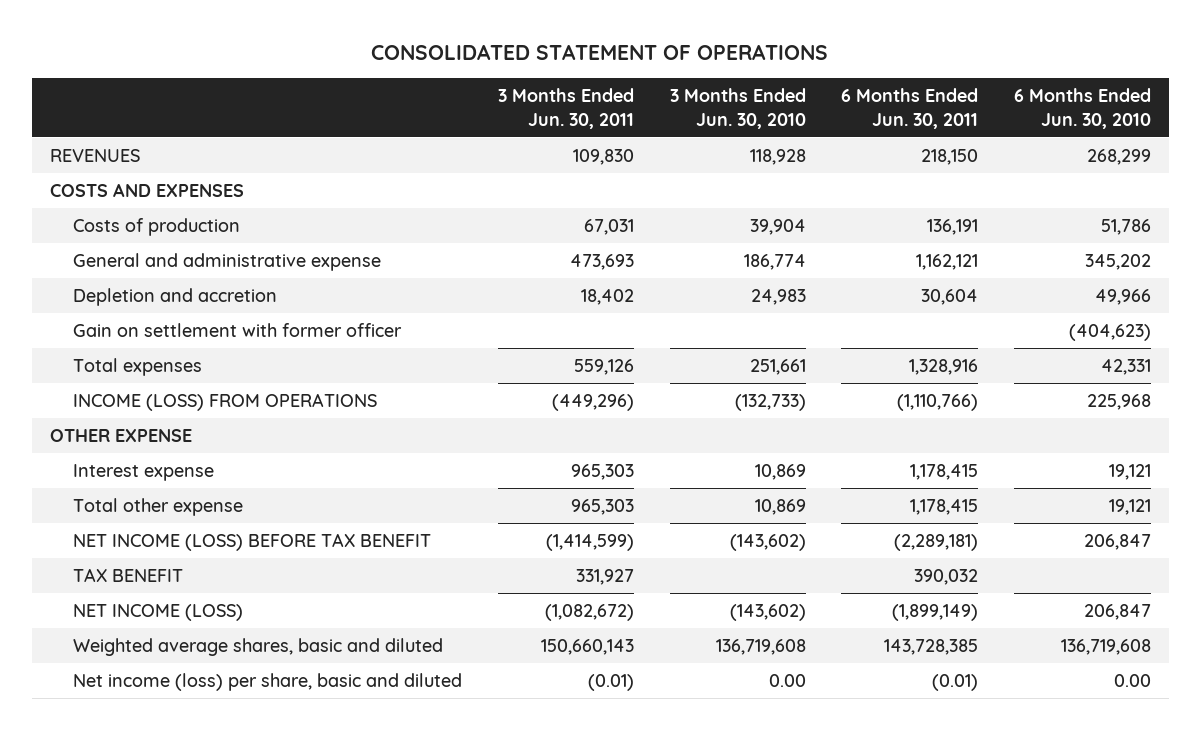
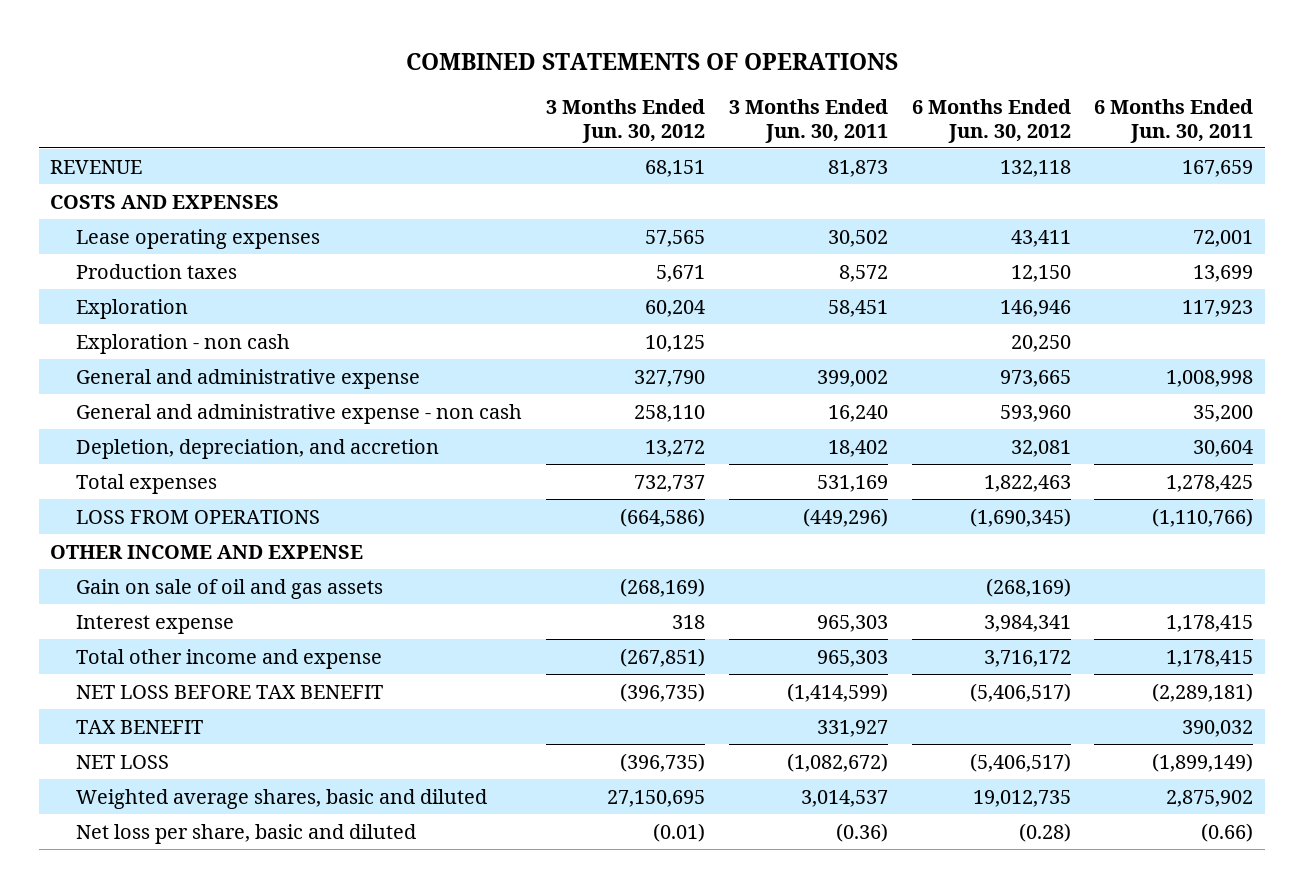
- CONSOLIDATED STATEMENT OF OPERATIONS
+ COMBINED STATEMENTS OF OPERATIONS
- | 3 Months Ended Jun. 30, 2011 | 3 Months Ended Jun. 30, 2010 | 6 Months Ended Jun. 30, 2011 | 6 Months Ended Jun. 30, 2010
+ | 3 Months Ended Jun. 30, 2012 | 3 Months Ended Jun. 30, 2011 | 6 Months Ended Jun. 30, 2012 | 6 Months Ended Jun. 30, 2011
- REVENUES | 109,830 | 118,928 | 218,150 | 268,299
+ REVENUE | 68,151 | 81,873 | 132,118 | 167,659
- Costs of production | 67,031 | 39,904 | 136,191 | 51,786
- General and administrative expense | 473,693 | 186,774 | 1,162,121 | 345,202
- Depletion and accretion | 18,402 | 24,983 | 30,604 | 49,966
- Gain on settlement with former officer | | | | (404,623)
- Total expenses | 559,126 | 251,661 | 1,328,916 | 42,331
- INCOME (LOSS) FROM OPERATIONS | (449,296) | (132,733) | (1,110,766) | 225,968
- OTHER EXPENSE
+ Lease operating expenses | 57,565 | 30,502 | 43,411 | 72,001
+ Production taxes | 5,671 | 8,572 | 12,150 | 13,699
+ Exploration | 60,204 | 58,451 | 146,946 | 117,923
+ Exploration - non cash | 10,125 | | 20,250 |
+ General and administrative expense | 327,790 | 399,002 | 973,665 | 1,008,998
+ General and administrative expense - non cash | 258,110 | 16,240 | 593,960 | 35,200
+ Depletion, depreciation, and accretion | 13,272 | 18,402 | 32,081 | 30,604
+ Total expenses | 732,737 | 531,169 | 1,822,463 | 1,278,425
+ LOSS FROM OPERATIONS | (664,586) | (449,296) | (1,690,345) | (1,110,766)
+ OTHER INCOME AND EXPENSE
+ Gain on sale of oil and gas assets | (268,169) | | (268,169) |
- Total other expense | 965,303 | 10,869 | 1,178,415 | 19,121
- NET INCOME (LOSS) BEFORE TAX BENEFIT | (1,414,599) | (143,602) | (2,289,181) | 206,847
+ Total other income and expense | (267,851) | 965,303 | 3,716,172 | 1,178,415
+ NET LOSS BEFORE TAX BENEFIT | (396,735) | (1,414,599) | (5,406,517) | (2,289,181)
- NET INCOME (LOSS) | (1,082,672) | (143,602) | (1,899,149) | 206,847
- Weighted average shares, basic and diluted | 150,660,143 | 136,719,608 | 143,728,385 | 136,719,608
- Net income (loss) per share, basic and diluted | (0.01) | 0.00 | (0.01) | 0.00
+ NET LOSS | (396,735) | (1,082,672) | (5,406,517) | (1,899,149)
+ Weighted average shares, basic and diluted | 27,150,695 | 3,014,537 | 19,012,735 | 2,875,902
+ Net loss per share, basic and diluted | (0.01) | (0.36) | (0.28) | (0.66)

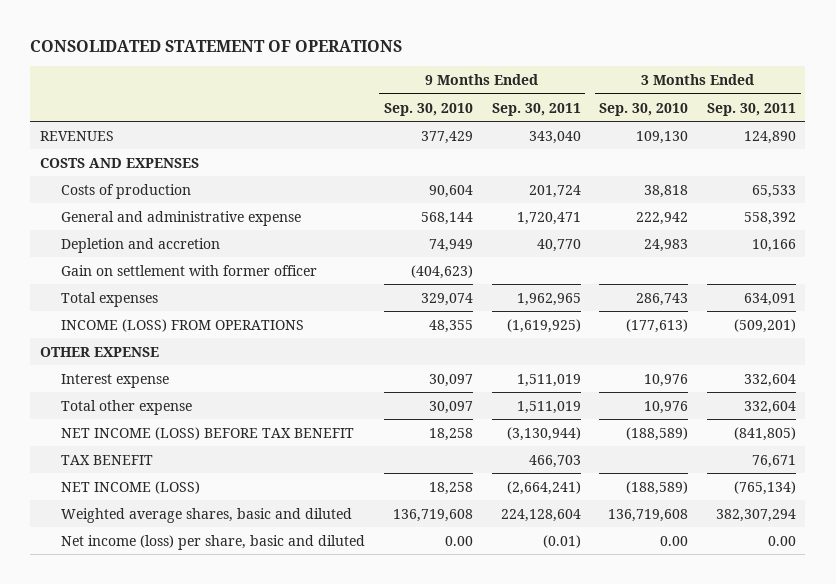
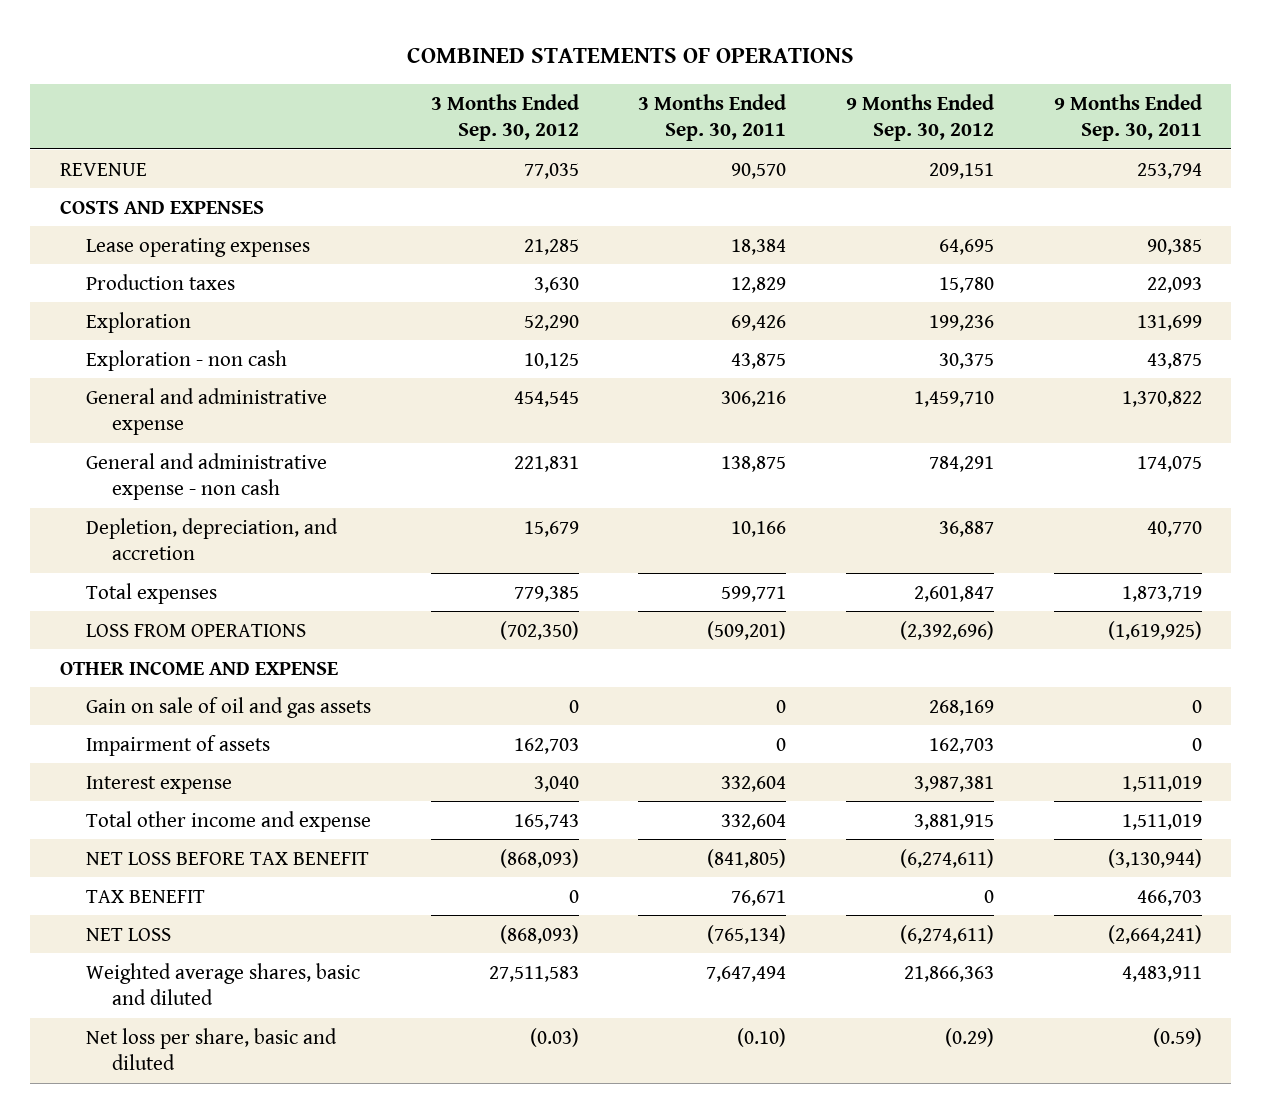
- CONSOLIDATED STATEMENT OF OPERATIONS
+ COMBINED STATEMENTS OF OPERATIONS
- | 9 Months Ended Sep. 30, 2010 | 9 Months Ended Sep. 30, 2011 | 3 Months Ended Sep. 30, 2010 | 3 Months Ended Sep. 30, 2011
+ | 3 Months Ended Sep. 30, 2012 | 3 Months Ended Sep. 30, 2011 | 9 Months Ended Sep. 30, 2012 | 9 Months Ended Sep. 30, 2011
- REVENUES | 377,429 | 343,040 | 109,130 | 124,890
+ REVENUE | 77,035 | 90,570 | 209,151 | 253,794
- Costs of production | 90,604 | 201,724 | 38,818 | 65,533
- General and administrative expense | 568,144 | 1,720,471 | 222,942 | 558,392
- Depletion and accretion | 74,949 | 40,770 | 24,983 | 10,166
- Gain on settlement with former officer | (404,623) | | |
- Total expenses | 329,074 | 1,962,965 | 286,743 | 634,091
- INCOME (LOSS) FROM OPERATIONS | 48,355 | (1,619,925) | (177,613) | (509,201)
- OTHER EXPENSE
+ Lease operating expenses | 21,285 | 18,384 | 64,695 | 90,385
+ Production taxes | 3,630 | 12,829 | 15,780 | 22,093
+ Exploration | 52,290 | 69,426 | 199,236 | 131,699
+ Exploration - non cash | 10,125 | 43,875 | 30,375 | 43,875
+ General and administrative expense | 454,545 | 306,216 | 1,459,710 | 1,370,822
+ General and administrative expense - non cash | 221,831 | 138,875 | 784,291 | 174,075
+ Depletion, depreciation, and accretion | 15,679 | 10,166 | 36,887 | 40,770
+ Total expenses | 779,385 | 599,771 | 2,601,847 | 1,873,719
+ LOSS FROM OPERATIONS | (702,350) | (509,201) | (2,392,696) | (1,619,925)
+ OTHER INCOME AND EXPENSE
+ Gain on sale of oil and gas assets | 0 | 0 | 268,169 | 0
+ Impairment of assets | 162,703 | 0 | 162,703 | 0
- Total other expense | 30,097 | 1,511,019 | 10,976 | 332,604
- NET INCOME (LOSS) BEFORE TAX BENEFIT | 18,258 | (3,130,944) | (188,589) | (841,805)
+ Total other income and expense | 165,743 | 332,604 | 3,881,915 | 1,511,019
+ NET LOSS BEFORE TAX BENEFIT | (868,093) | (841,805) | (6,274,611) | (3,130,944)
- NET INCOME (LOSS) | 18,258 | (2,664,241) | (188,589) | (765,134)
- Weighted average shares, basic and diluted | 136,719,608 | 224,128,604 | 136,719,608 | 382,307,294
- Net income (loss) per share, basic and diluted | 0.00 | (0.01) | 0.00 | 0.00
+ NET LOSS | (868,093) | (765,134) | (6,274,611) | (2,664,241)
+ Weighted average shares, basic and diluted | 27,511,583 | 7,647,494 | 21,866,363 | 4,483,911
+ Net loss per share, basic and diluted | (0.03) | (0.10) | (0.29) | (0.59)

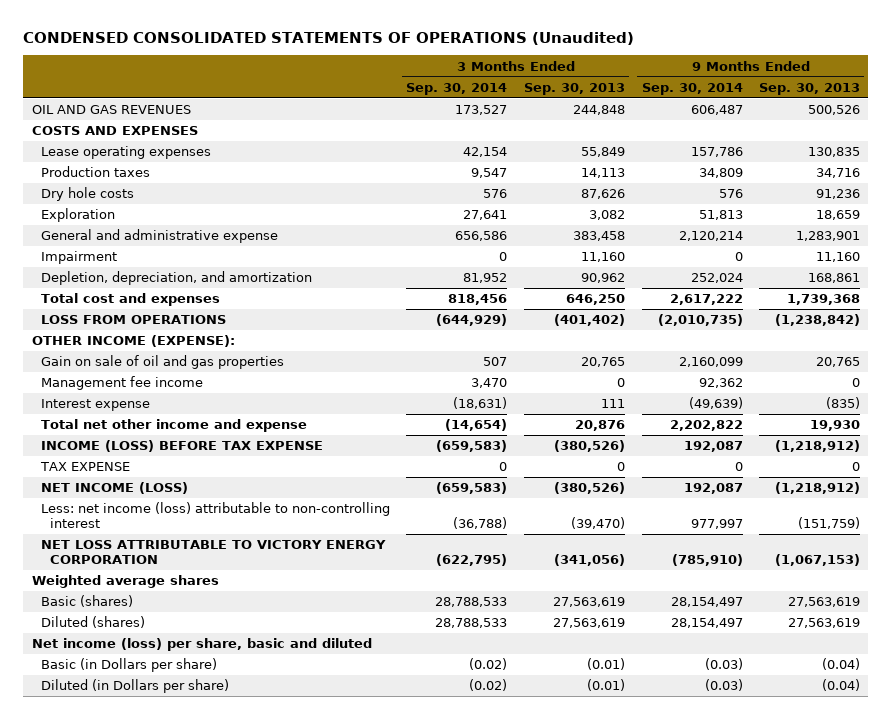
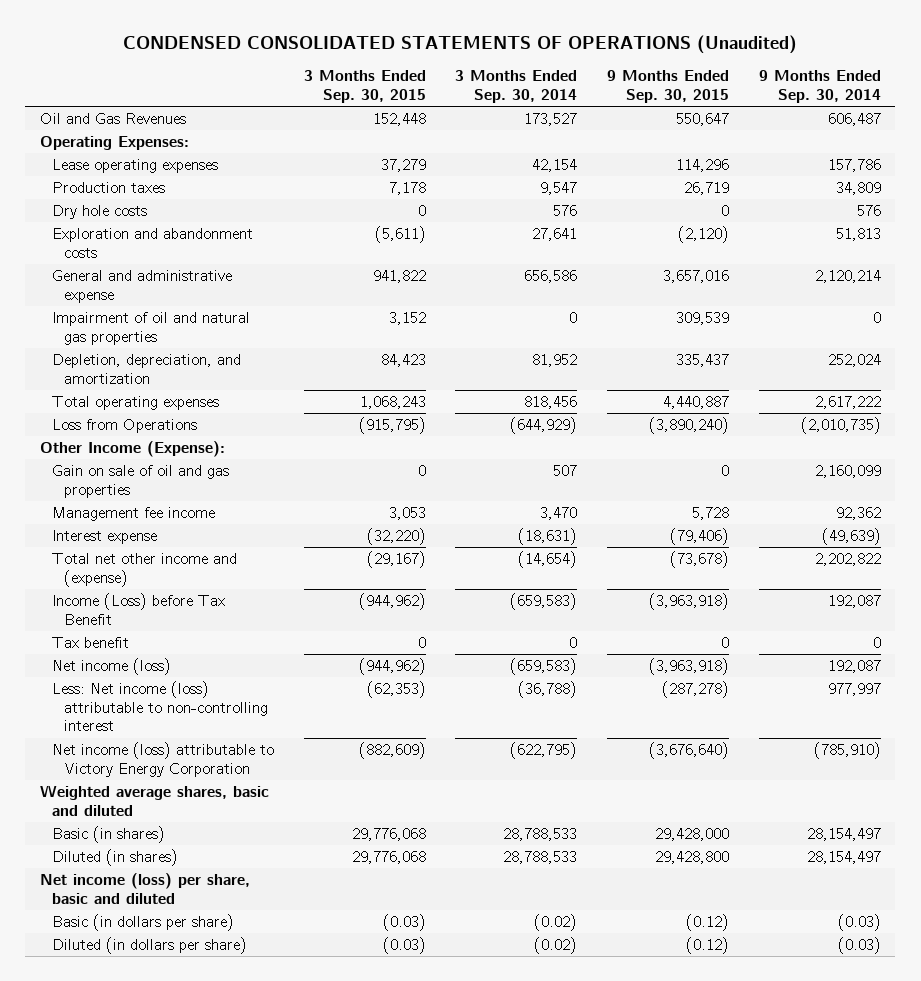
- | 3 Months Ended Sep. 30, 2014 | 3 Months Ended Sep. 30, 2013 | 9 Months Ended Sep. 30, 2014 | 9 Months Ended Sep. 30, 2013
+ | 3 Months Ended Sep. 30, 2015 | 3 Months Ended Sep. 30, 2014 | 9 Months Ended Sep. 30, 2015 | 9 Months Ended Sep. 30, 2014
- OIL AND GAS REVENUES | 173,527 | 244,848 | 606,487 | 500,526
- COSTS AND EXPENSES
+ Oil and Gas Revenues | 152,448 | 173,527 | 550,647 | 606,487
+ Operating Expenses:
- Exploration | 27,641 | 3,082 | 51,813 | 18,659
+ Exploration and abandonment costs | (5,611) | 27,641 | (2,120) | 51,813
- Impairment | 0 | 11,160 | 0 | 11,160
+ Impairment of oil and natural gas properties | 3,152 | 0 | 309,539 | 0
- Total cost and expenses | 818,456 | 646,250 | 2,617,222 | 1,739,368
- LOSS FROM OPERATIONS | (644,929) | (401,402) | (2,010,735) | (1,238,842)
- OTHER INCOME (EXPENSE):
+ Total operating expenses | 1,068,243 | 818,456 | 4,440,887 | 2,617,222
+ Loss from Operations | (915,795) | (644,929) | (3,890,240) | (2,010,735)
+ Other Income (Expense):
- Total net other income and expense | (14,654) | 20,876 | 2,202,822 | 19,930
- INCOME (LOSS) BEFORE TAX EXPENSE | (659,583) | (380,526) | 192,087 | (1,218,912)
- TAX EXPENSE | 0 | 0 | 0 | 0
- NET INCOME (LOSS) | (659,583) | (380,526) | 192,087 | (1,218,912)
- Less: net income (loss) attributable to non-controlling interest | (36,788) | (39,470) | 977,997 | (151,759)
- NET LOSS ATTRIBUTABLE TO VICTORY ENERGY CORPORATION | (622,795) | (341,056) | (785,910) | (1,067,153)
- Weighted average shares
- Basic (shares) | 28,788,533 | 27,563,619 | 28,154,497 | 27,563,619
- Diluted (shares) | 28,788,533 | 27,563,619 | 28,154,497 | 27,563,619
+ Total net other income and (expense) | (29,167) | (14,654) | (73,678) | 2,202,822
+ Income (Loss) before Tax Benefit | (944,962) | (659,583) | (3,963,918) | 192,087
+ Tax benefit | 0 | 0 | 0 | 0
+ Net income (loss) | (944,962) | (659,583) | (3,963,918) | 192,087
+ Less: Net income (loss) attributable to non-controlling interest | (62,353) | (36,788) | (287,278) | 977,997
+ Net income (loss) attributable to Victory Energy Corporation | (882,609) | (622,795) | (3,676,640) | (785,910)
+ Weighted average shares, basic and diluted
+ Basic (in shares) | 29,776,068 | 28,788,533 | 29,428,000 | 28,154,497
+ Diluted (in shares) | 29,776,068 | 28,788,533 | 29,428,800 | 28,154,497
- Basic (in Dollars per share) | (0.02) | (0.01) | (0.03) | (0.04)
- Diluted (in Dollars per share) | (0.02) | (0.01) | (0.03) | (0.04)
+ Basic (in dollars per share) | (0.03) | (0.02) | (0.12) | (0.03)
+ Diluted (in dollars per share) | (0.03) | (0.02) | (0.12) | (0.03)

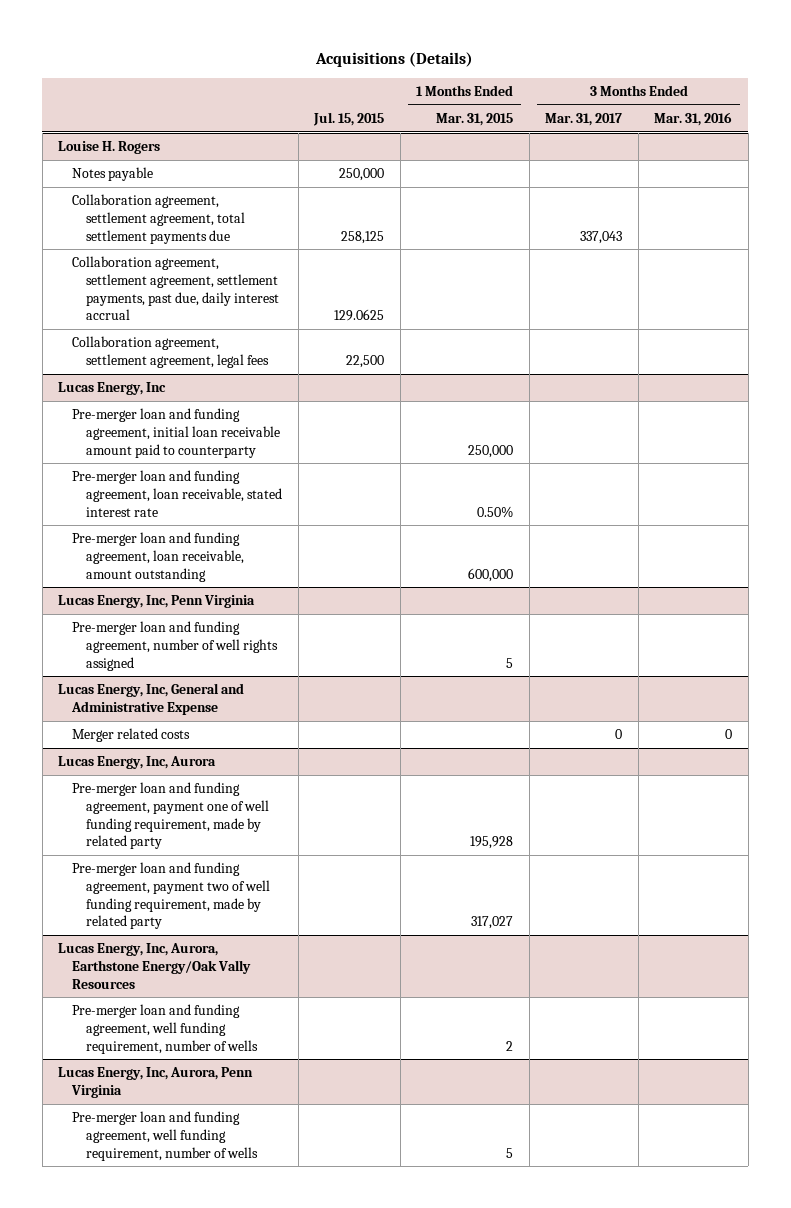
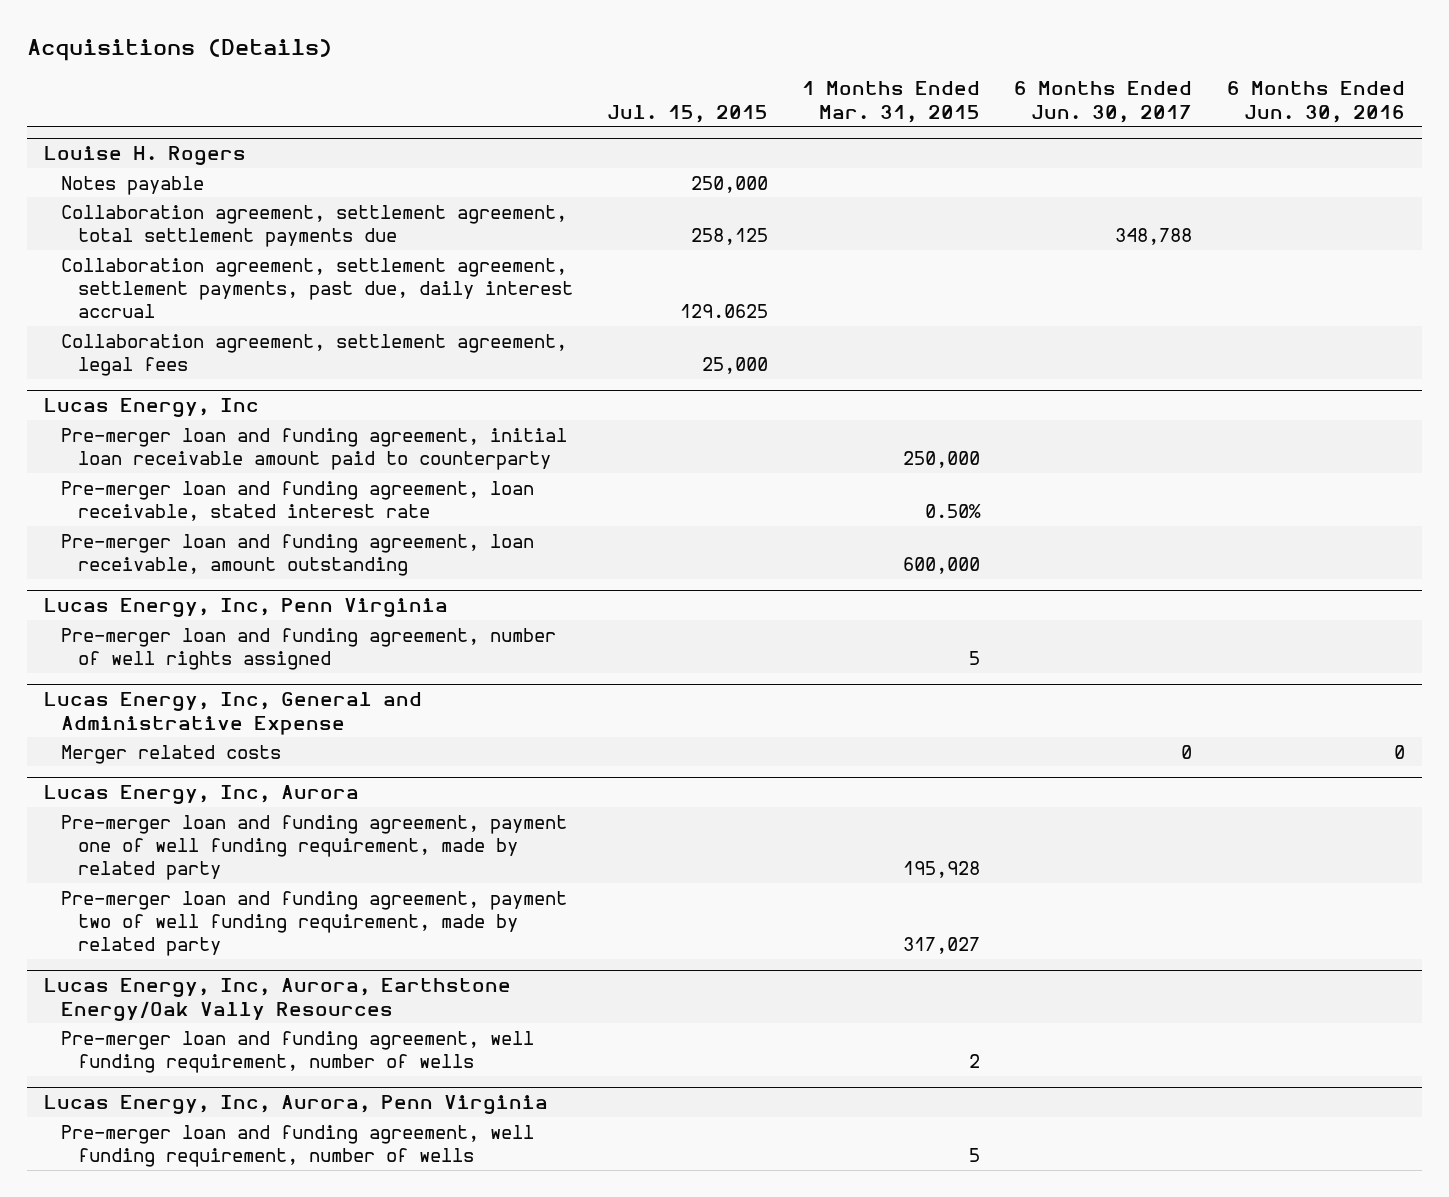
- | Jul. 15, 2015 | 1 Months Ended Mar. 31, 2015 | 3 Months Ended Mar. 31, 2017 | 3 Months Ended Mar. 31, 2016
+ | Jul. 15, 2015 | 1 Months Ended Mar. 31, 2015 | 6 Months Ended Jun. 30, 2017 | 6 Months Ended Jun. 30, 2016
@ Louise H. Rogers
- Collaboration agreement, settlement agreement, legal fees | 22,500 | | |
+ Collaboration agreement, settlement agreement, legal fees | 25,000 | | |

